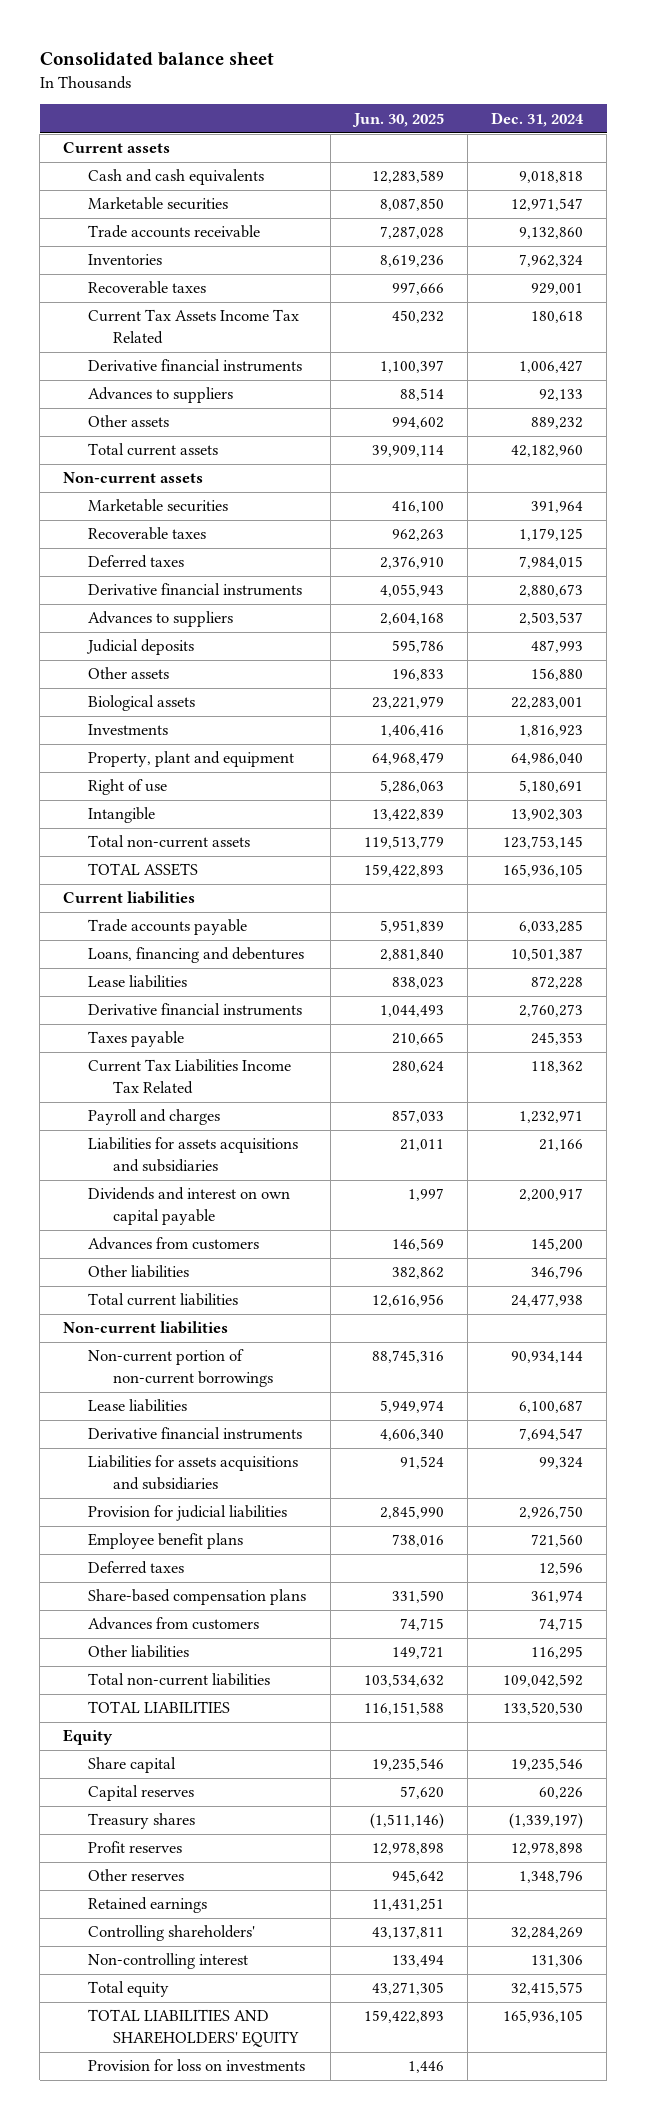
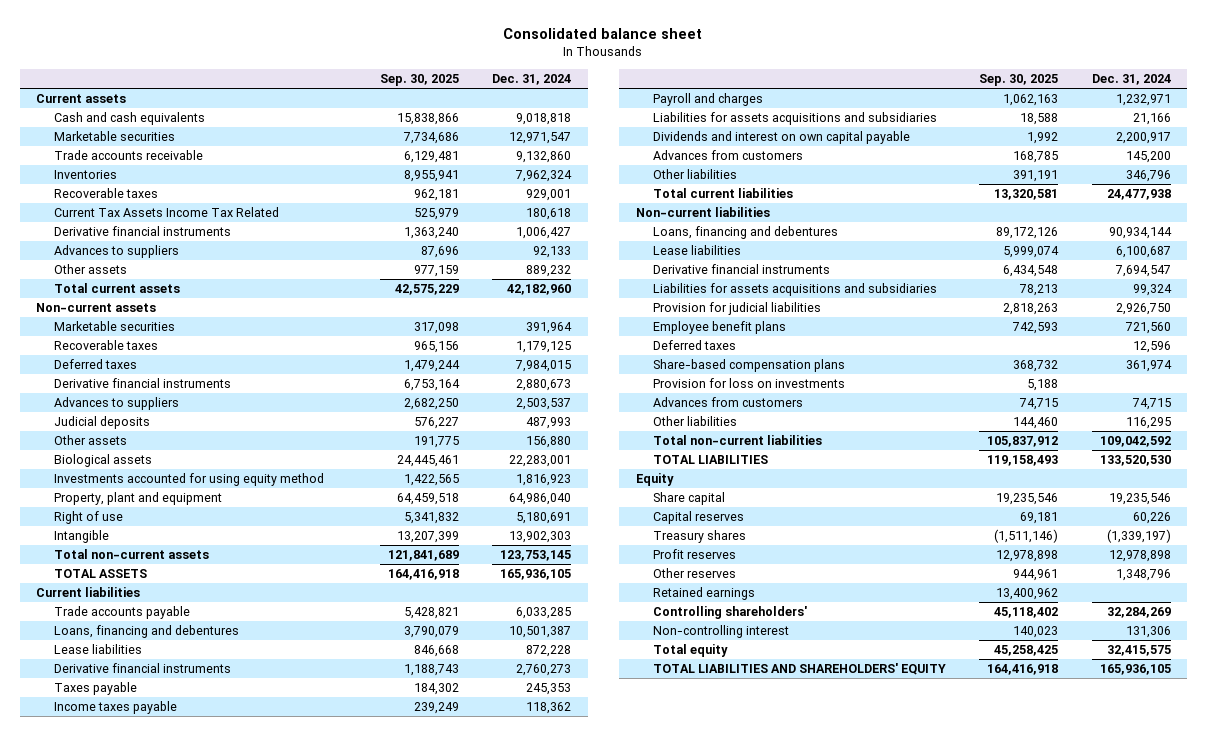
- | Jun. 30, 2025 | Dec. 31, 2024
+ | Sep. 30, 2025 | Dec. 31, 2024
- Investments | 1,406,416 | 1,816,923
+ Investments accounted for using equity method | 1,422,565 | 1,816,923
- Current Tax Liabilities Income Tax Related | 280,624 | 118,362
+ Income taxes payable | 239,249 | 118,362
- Non-current portion of non-current borrowings | 88,745,316 | 90,934,144
+ Loans, financing and debentures | 89,172,126 | 90,934,144
moved up: Provision for loss on investments | 5,188 |

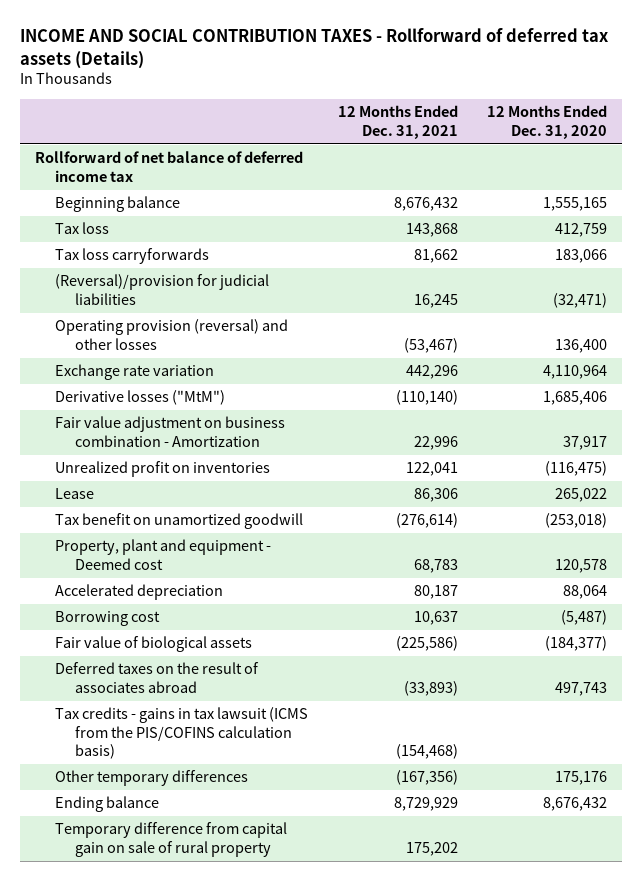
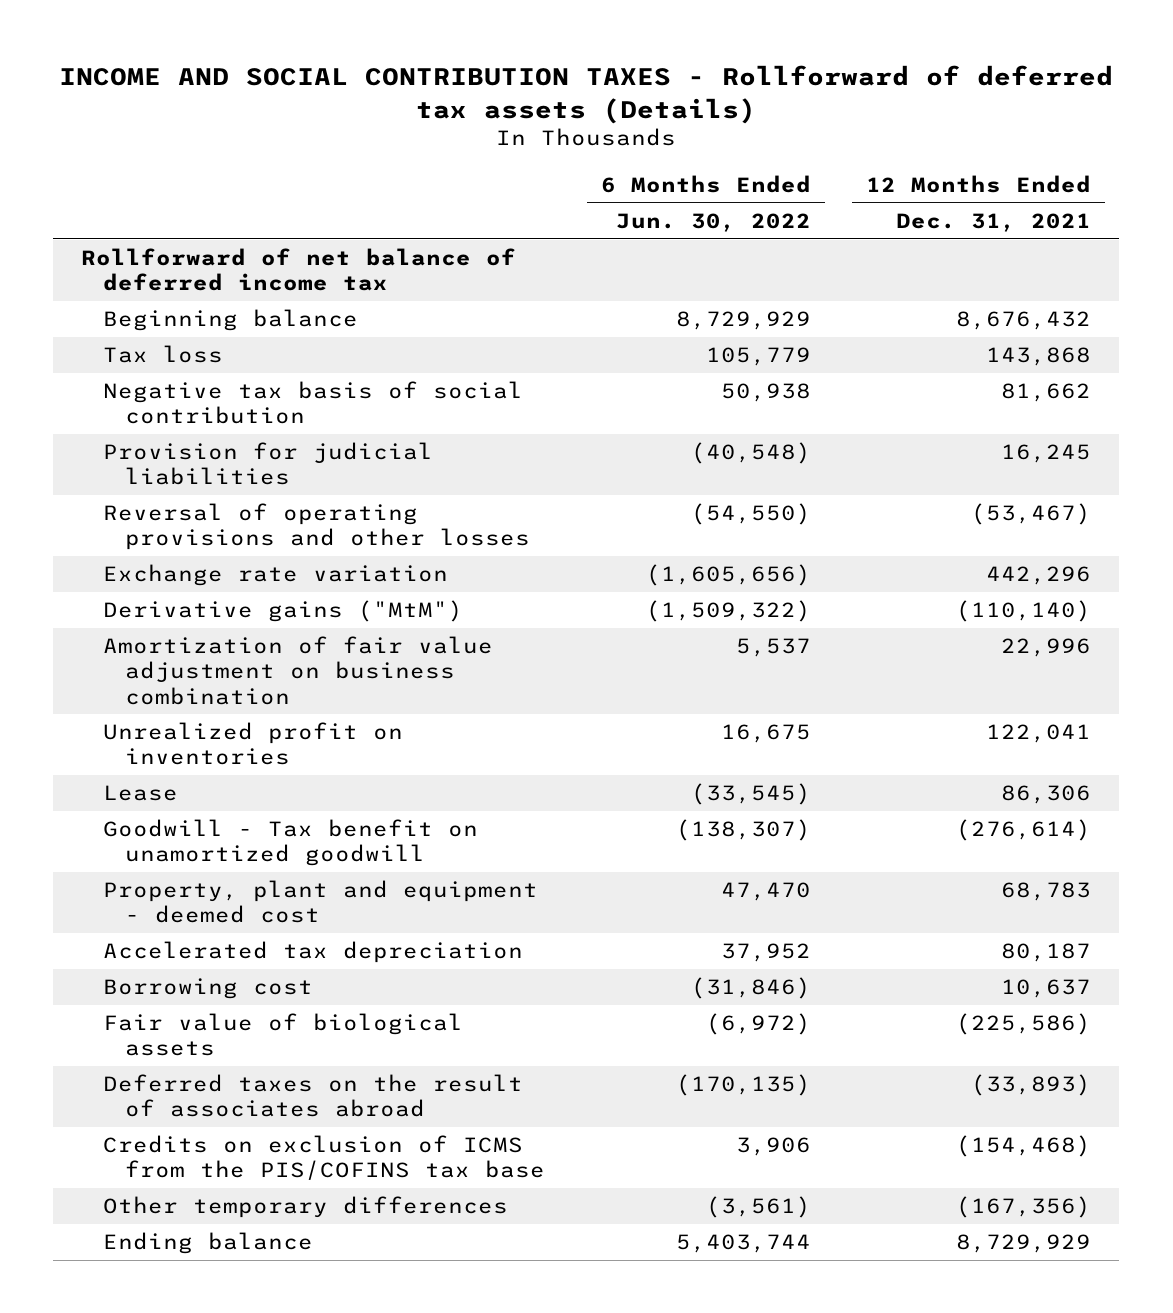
- | 12 Months Ended Dec. 31, 2021 | 12 Months Ended Dec. 31, 2020
+ | 6 Months Ended Jun. 30, 2022 | 12 Months Ended Dec. 31, 2021
- Tax loss carryforwards | 81,662 | 183,066
- (Reversal)/provision for judicial liabilities | 16,245 | (32,471)
- Operating provision (reversal) and other losses | (53,467) | 136,400
+ Negative tax basis of social contribution | 50,938 | 81,662
+ Provision for judicial liabilities | (40,548) | 16,245
+ Reversal of operating provisions and other losses | (54,550) | (53,467)
- Derivative losses ("MtM") | (110,140) | 1,685,406
- Fair value adjustment on business combination - Amortization | 22,996 | 37,917
+ Derivative gains ("MtM") | (1,509,322) | (110,140)
+ Amortization of fair value adjustment on business combination | 5,537 | 22,996
- Tax benefit on unamortized goodwill | (276,614) | (253,018)
- Property, plant and equipment - Deemed cost | 68,783 | 120,578
- Accelerated depreciation | 80,187 | 88,064
+ Goodwill - Tax benefit on unamortized goodwill | (138,307) | (276,614)
+ Property, plant and equipment - deemed cost | 47,470 | 68,783
+ Accelerated tax depreciation | 37,952 | 80,187
- Tax credits - gains in tax lawsuit (ICMS from the PIS/COFINS calculation basis) | (154,468) |
+ Credits on exclusion of ICMS from the PIS/COFINS tax base | 3,906 | (154,468)
- Temporary difference from capital gain on sale of rural property | 175,202 |

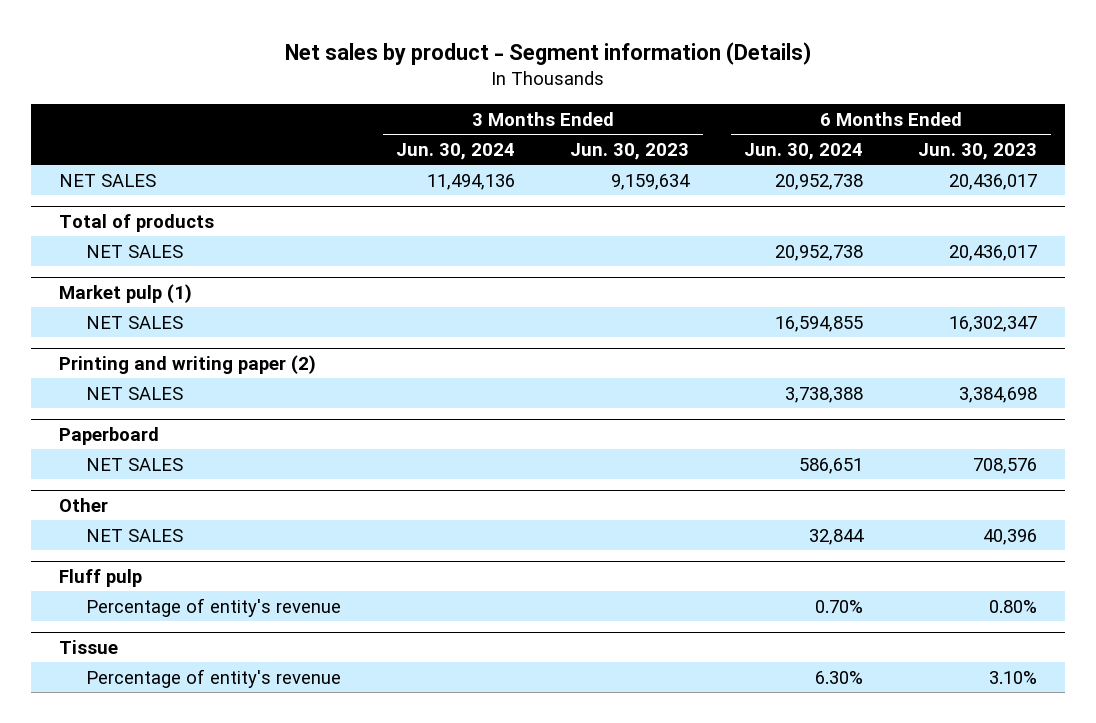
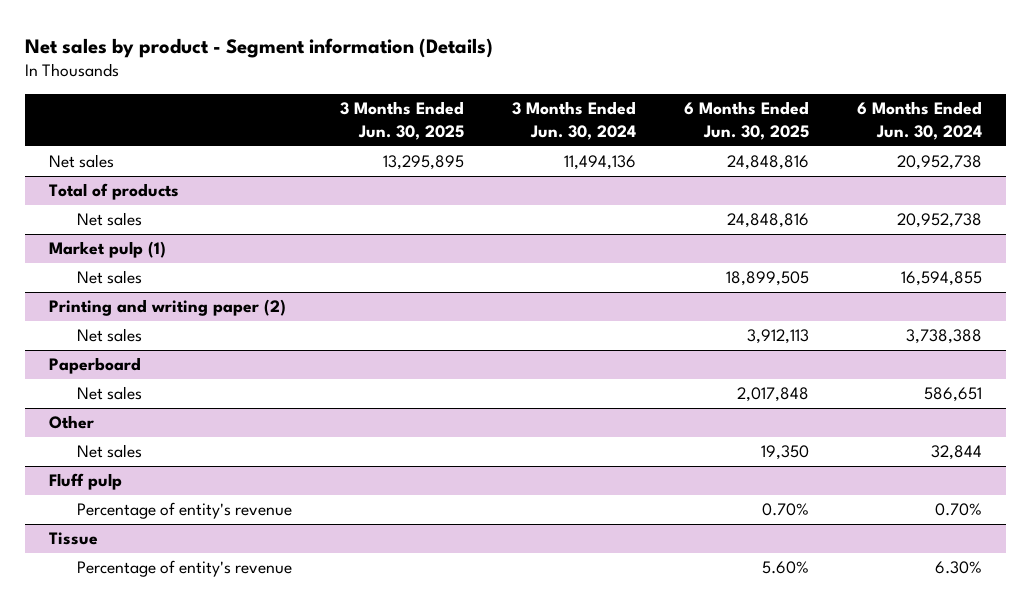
- | 3 Months Ended Jun. 30, 2024 | 3 Months Ended Jun. 30, 2023 | 6 Months Ended Jun. 30, 2024 | 6 Months Ended Jun. 30, 2023
+ | 3 Months Ended Jun. 30, 2025 | 3 Months Ended Jun. 30, 2024 | 6 Months Ended Jun. 30, 2025 | 6 Months Ended Jun. 30, 2024
- NET SALES | 11,494,136 | 9,159,634 | 20,952,738 | 20,436,017
+ Net sales | 13,295,895 | 11,494,136 | 24,848,816 | 20,952,738
@ Total of products
- NET SALES | | | 20,952,738 | 20,436,017
+ Net sales | | | 24,848,816 | 20,952,738
@ Market pulp (1)
- NET SALES | | | 16,594,855 | 16,302,347
+ Net sales | | | 18,899,505 | 16,594,855
@ Printing and writing paper (2)
- NET SALES | | | 3,738,388 | 3,384,698
+ Net sales | | | 3,912,113 | 3,738,388
@ Paperboard
- NET SALES | | | 586,651 | 708,576
+ Net sales | | | 2,017,848 | 586,651
@ Other
- NET SALES | | | 32,844 | 40,396
+ Net sales | | | 19,350 | 32,844

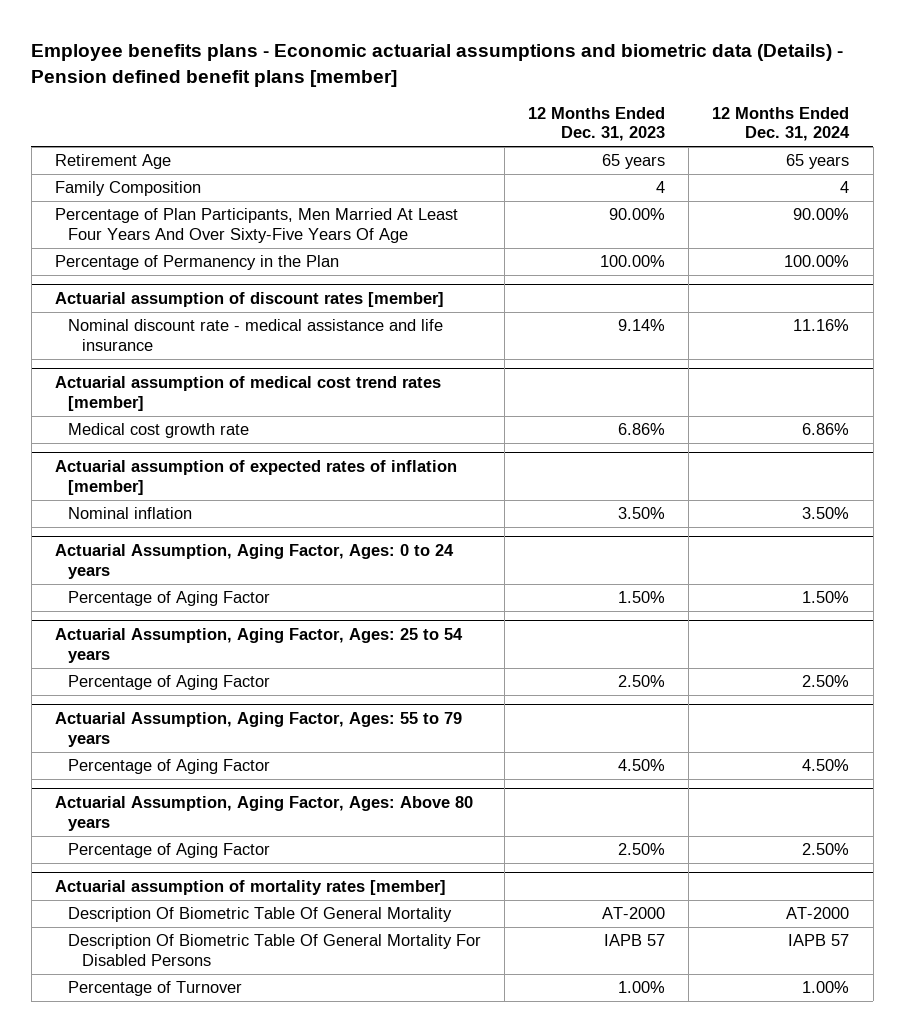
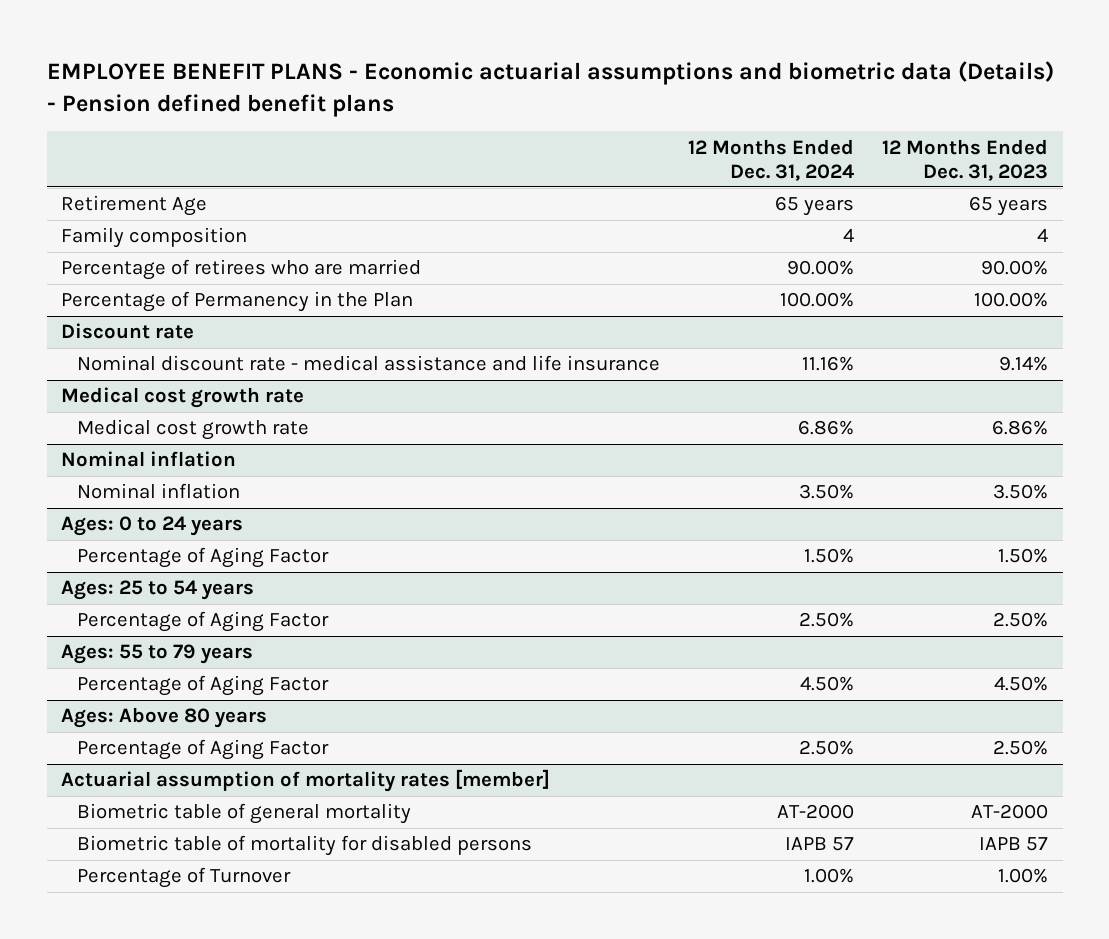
- Employee benefits plans - Economic actuarial assumptions and biometric data (Details) - Pension defined benefit plans [member]
+ EMPLOYEE BENEFIT PLANS - Economic actuarial assumptions and biometric data (Details) - Pension defined benefit plans
- | 12 Months Ended Dec. 31, 2023 | 12 Months Ended Dec. 31, 2024
+ | 12 Months Ended Dec. 31, 2024 | 12 Months Ended Dec. 31, 2023
- Family Composition | 4 | 4
- Percentage of Plan Participants, Men Married At Least Four Years And Over Sixty-Five Years Of Age | 90.00% | 90.00%
+ Family composition | 4 | 4
+ Percentage of retirees who are married | 90.00% | 90.00%
- Actuarial assumption of discount rates [member]
+ Discount rate
- Actuarial assumption of medical cost trend rates [member]
+ Medical cost growth rate
- Actuarial assumption of expected rates of inflation [member]
+ Nominal inflation
- Actuarial Assumption, Aging Factor, Ages: 0 to 24 years
+ Ages: 0 to 24 years
- Actuarial Assumption, Aging Factor, Ages: 25 to 54 years
+ Ages: 25 to 54 years
- Actuarial Assumption, Aging Factor, Ages: 55 to 79 years
+ Ages: 55 to 79 years
- Actuarial Assumption, Aging Factor, Ages: Above 80 years
+ Ages: Above 80 years
@ Actuarial assumption of mortality rates [member]
- Description Of Biometric Table Of General Mortality | AT-2000 | AT-2000
- Description Of Biometric Table Of General Mortality For Disabled Persons | IAPB 57 | IAPB 57
+ Biometric table of general mortality | AT-2000 | AT-2000
+ Biometric table of mortality for disabled persons | IAPB 57 | IAPB 57

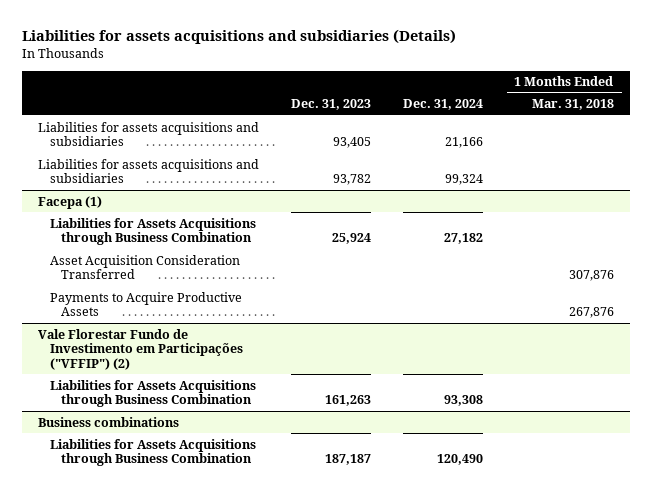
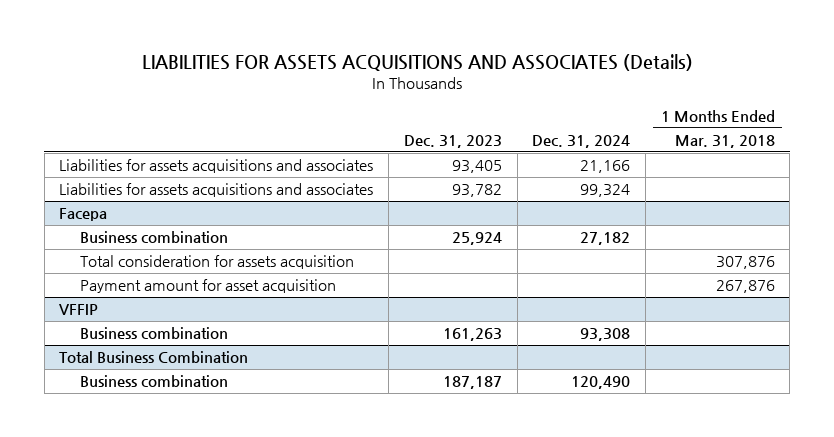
- Liabilities for assets acquisitions and subsidiaries (Details)
+ LIABILITIES FOR ASSETS ACQUISITIONS AND ASSOCIATES (Details)
- Liabilities for assets acquisitions and subsidiaries | 93,405 | 21,166 |
- Liabilities for assets acquisitions and subsidiaries | 93,782 | 99,324 |
- Facepa (1)
- Liabilities for Assets Acquisitions through Business Combination | 25,924 | 27,182 |
- Asset Acquisition Consideration Transferred | | | 307,876
- Payments to Acquire Productive Assets | | | 267,876
- Vale Florestar Fundo de Investimento em Participações ("VFFIP") (2)
- Liabilities for Assets Acquisitions through Business Combination | 161,263 | 93,308 |
- Business combinations
- Liabilities for Assets Acquisitions through Business Combination | 187,187 | 120,490 |
+ Liabilities for assets acquisitions and associates | 93,405 | 21,166 |
+ Liabilities for assets acquisitions and associates | 93,782 | 99,324 |
+ Facepa
+ Business combination | 25,924 | 27,182 |
+ Total consideration for assets acquisition | | | 307,876
+ Payment amount for asset acquisition | | | 267,876
+ VFFIP
+ Business combination | 161,263 | 93,308 |
+ Total Business Combination
+ Business combination | 187,187 | 120,490 |

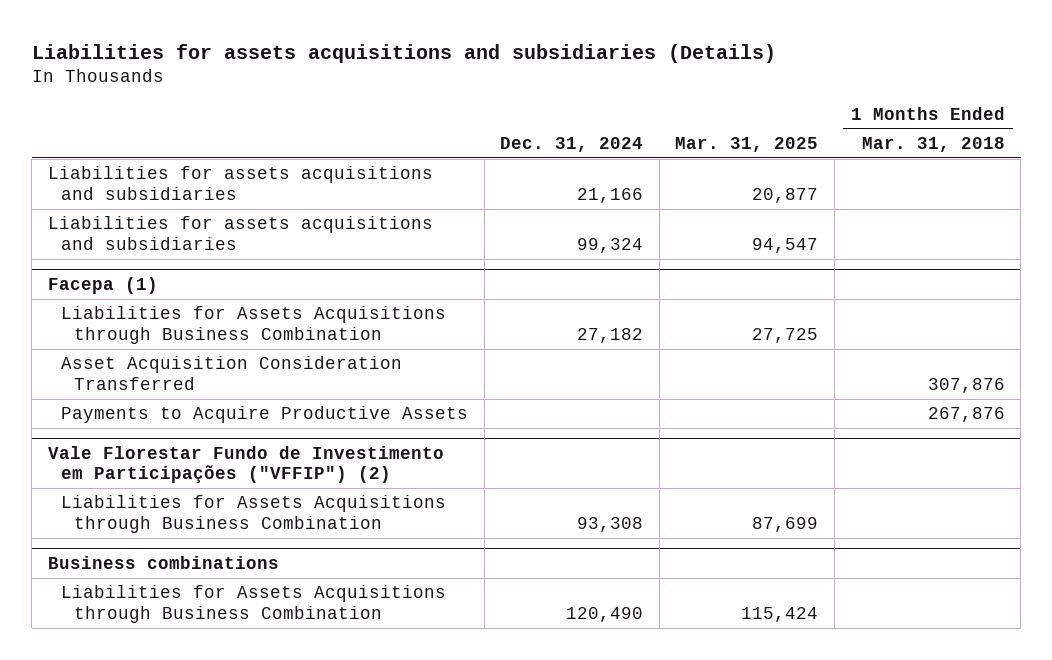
- LIABILITIES FOR ASSETS ACQUISITIONS AND ASSOCIATES (Details)
+ Liabilities for assets acquisitions and subsidiaries (Details)
- | Dec. 31, 2023 | Dec. 31, 2024 | 1 Months Ended Mar. 31, 2018
+ | Dec. 31, 2024 | Mar. 31, 2025 | 1 Months Ended Mar. 31, 2018
- Liabilities for assets acquisitions and associates | 93,405 | 21,166 |
- Liabilities for assets acquisitions and associates | 93,782 | 99,324 |
- Facepa
- Business combination | 25,924 | 27,182 |
- Total consideration for assets acquisition | | | 307,876
- Payment amount for asset acquisition | | | 267,876
- VFFIP
- Business combination | 161,263 | 93,308 |
- Total Business Combination
- Business combination | 187,187 | 120,490 |
+ Liabilities for assets acquisitions and subsidiaries | 21,166 | 20,877 |
+ Liabilities for assets acquisitions and subsidiaries | 99,324 | 94,547 |
+ Facepa (1)
+ Liabilities for Assets Acquisitions through Business Combination | 27,182 | 27,725 |
+ Asset Acquisition Consideration Transferred | | | 307,876
+ Payments to Acquire Productive Assets | | | 267,876
+ Vale Florestar Fundo de Investimento em Participações ("VFFIP") (2)
+ Liabilities for Assets Acquisitions through Business Combination | 93,308 | 87,699 |
+ Business combinations
+ Liabilities for Assets Acquisitions through Business Combination | 120,490 | 115,424 |

